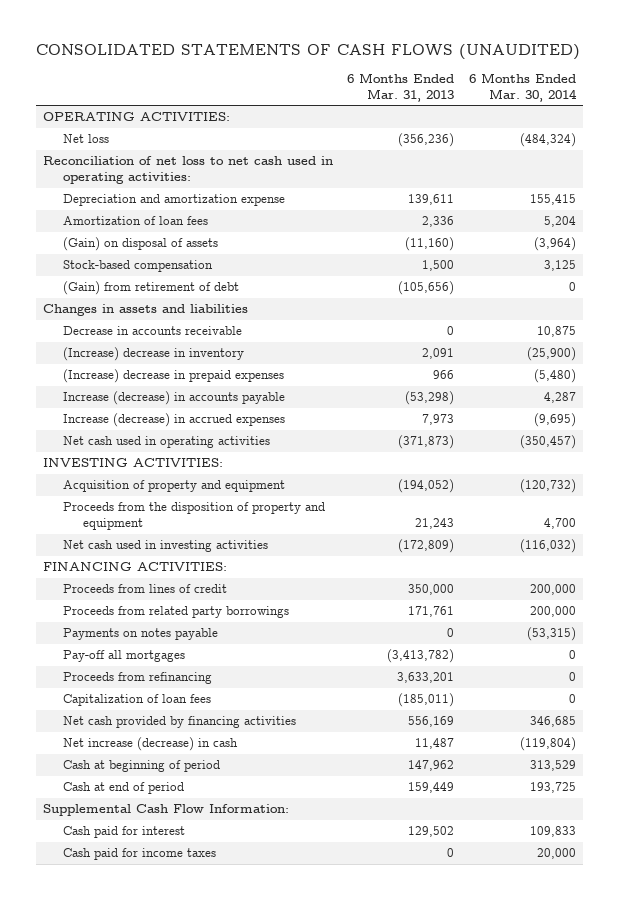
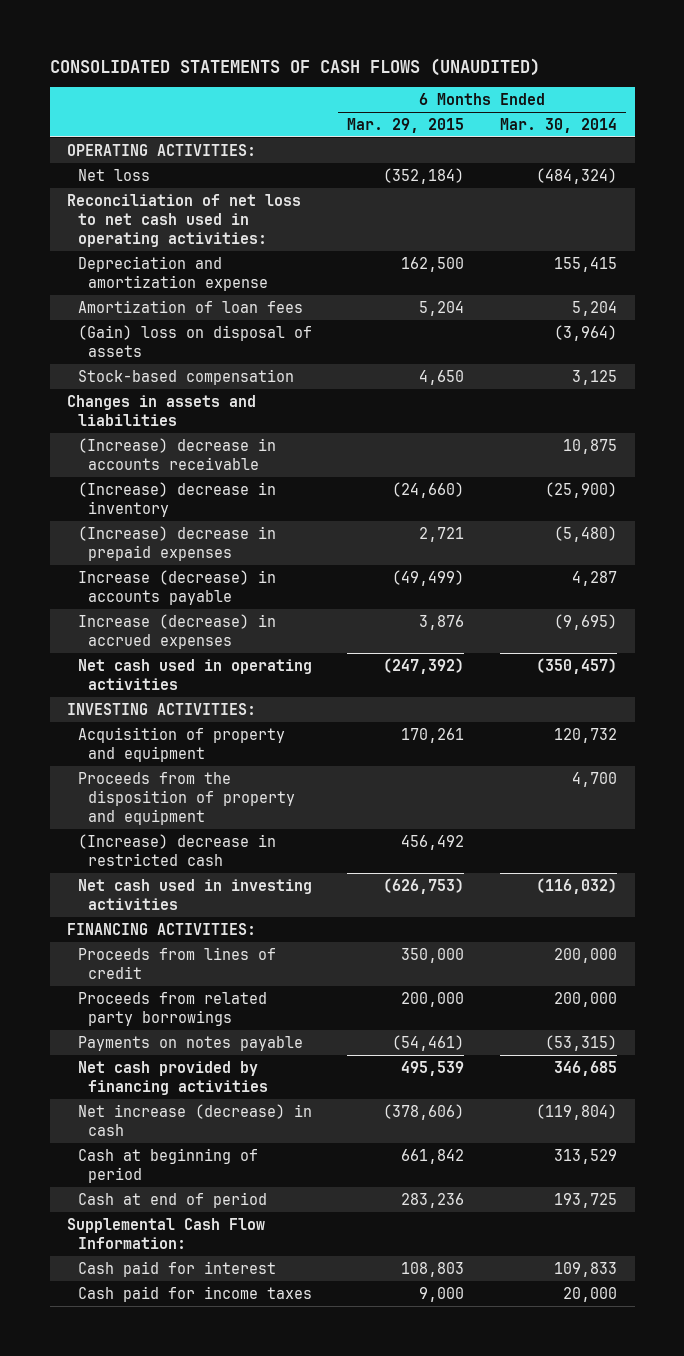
- | 6 Months Ended Mar. 31, 2013 | 6 Months Ended Mar. 30, 2014
+ | 6 Months Ended Mar. 29, 2015 | 6 Months Ended Mar. 30, 2014
- (Gain) on disposal of assets | (11,160) | (3,964)
+ (Gain) loss on disposal of assets | | (3,964)
- (Gain) from retirement of debt | (105,656) | 0
- Decrease in accounts receivable | 0 | 10,875
+ (Increase) decrease in accounts receivable | | 10,875
- Acquisition of property and equipment | (194,052) | (120,732)
+ Acquisition of property and equipment | 170,261 | 120,732
+ (Increase) decrease in restricted cash | 456,492 |
- Pay-off all mortgages | (3,413,782) | 0
- Proceeds from refinancing | 3,633,201 | 0
- Capitalization of loan fees | (185,011) | 0

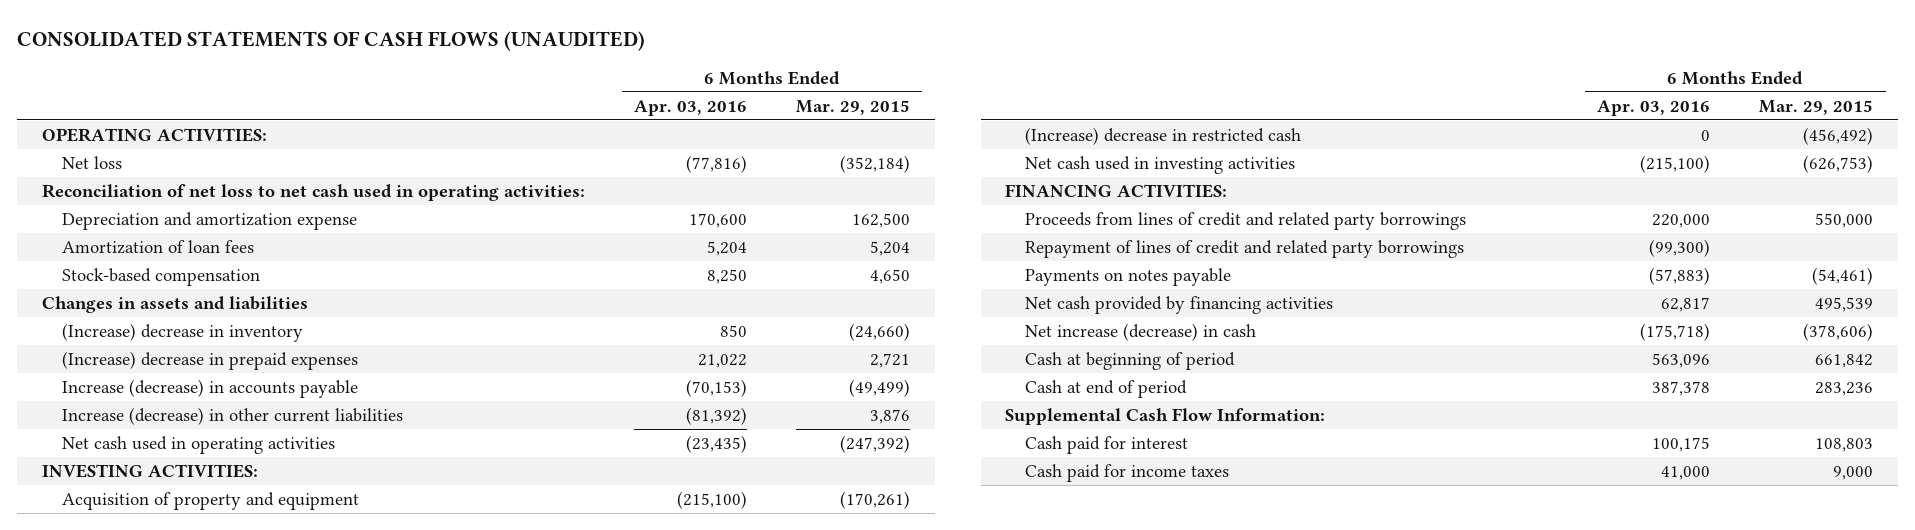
- | 6 Months Ended Mar. 29, 2015 | 6 Months Ended Mar. 30, 2014
+ | 6 Months Ended Apr. 03, 2016 | 6 Months Ended Mar. 29, 2015
- (Gain) loss on disposal of assets | | (3,964)
- (Increase) decrease in accounts receivable | | 10,875
- Increase (decrease) in accrued expenses | 3,876 | (9,695)
+ Increase (decrease) in other current liabilities | (81,392) | 3,876
- Acquisition of property and equipment | 170,261 | 120,732
- Proceeds from the disposition of property and equipment | | 4,700
- (Increase) decrease in restricted cash | 456,492 |
+ Acquisition of property and equipment | (215,100) | (170,261)
+ (Increase) decrease in restricted cash | 0 | (456,492)
- Proceeds from lines of credit | 350,000 | 200,000
- Proceeds from related party borrowings | 200,000 | 200,000
+ Proceeds from lines of credit and related party borrowings | 220,000 | 550,000
+ Repayment of lines of credit and related party borrowings | (99,300) |

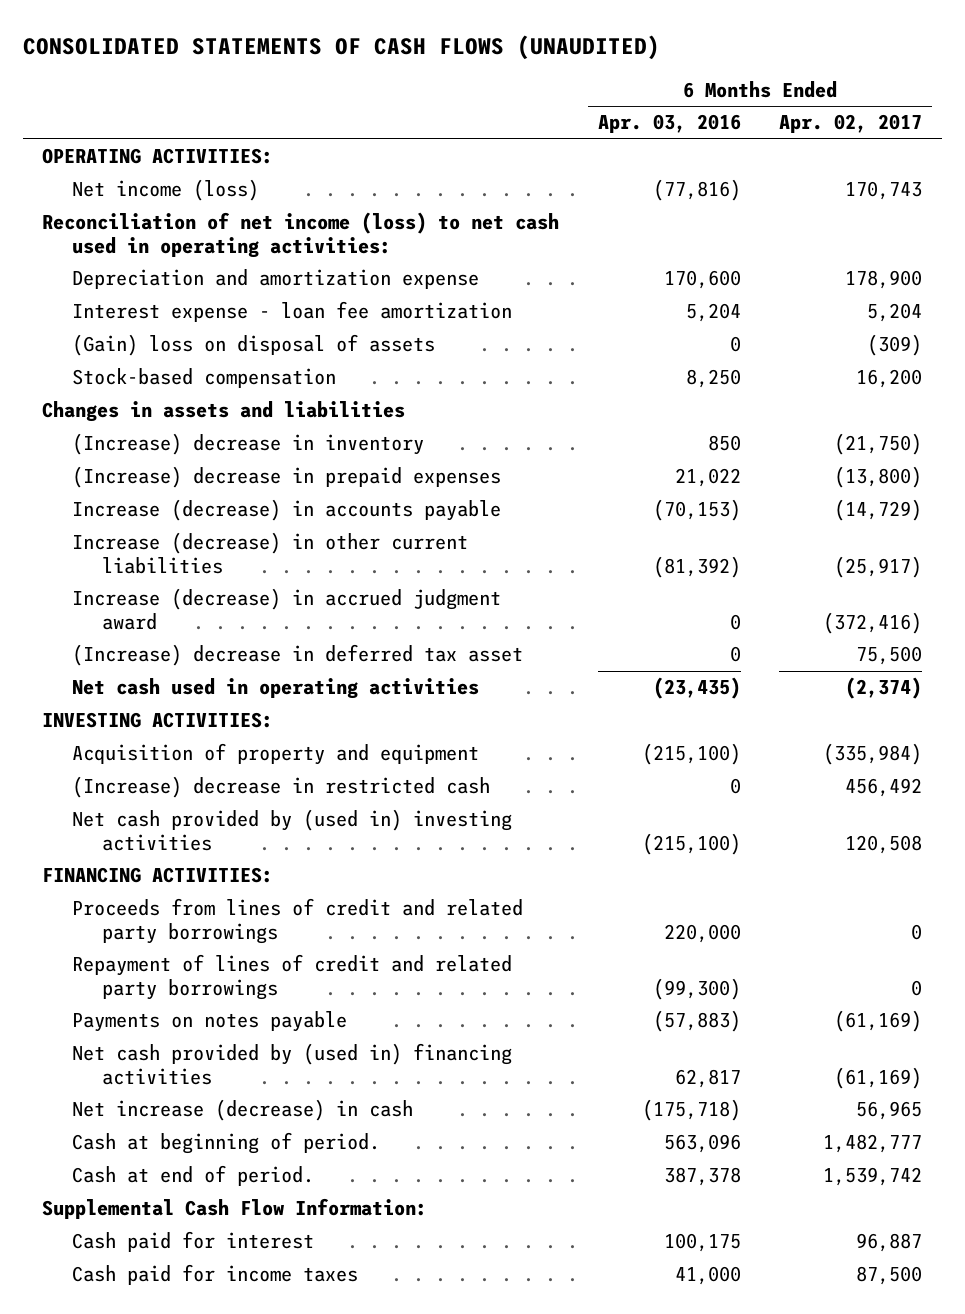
- | 6 Months Ended Apr. 03, 2016 | 6 Months Ended Mar. 29, 2015
+ | 6 Months Ended Apr. 03, 2016 | 6 Months Ended Apr. 02, 2017
- Net loss | (77,816) | (352,184)
- Reconciliation of net loss to net cash used in operating activities:
+ Net income (loss) | (77,816) | 170,743
+ Reconciliation of net income (loss) to net cash used in operating activities:
- Amortization of loan fees | 5,204 | 5,204
+ Interest expense - loan fee amortization | 5,204 | 5,204
+ (Gain) loss on disposal of assets | 0 | (309)
+ Increase (decrease) in accrued judgment award | 0 | (372,416)
+ (Increase) decrease in deferred tax asset | 0 | 75,500
- Net cash used in investing activities | (215,100) | (626,753)
+ Net cash provided by (used in) investing activities | (215,100) | 120,508
- Net cash provided by financing activities | 62,817 | 495,539
+ Net cash provided by (used in) financing activities | 62,817 | (61,169)
- Cash at beginning of period | 563,096 | 661,842
- Cash at end of period | 387,378 | 283,236
+ Cash at beginning of period. | 563,096 | 1,482,777
+ Cash at end of period. | 387,378 | 1,539,742

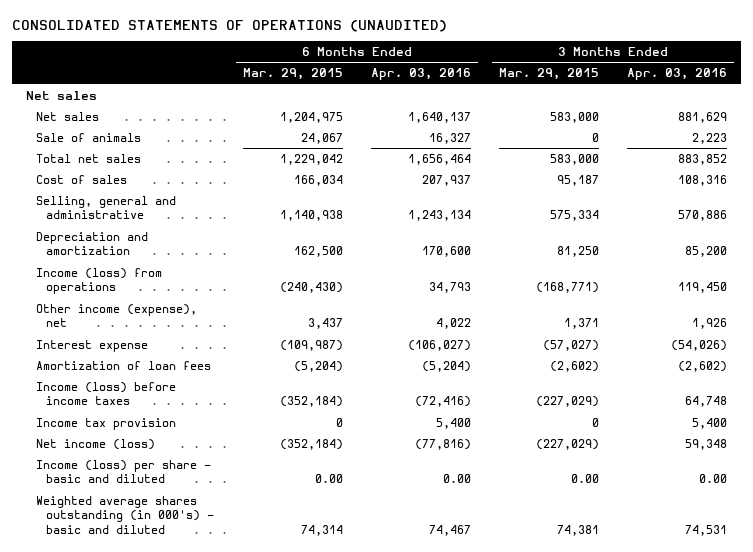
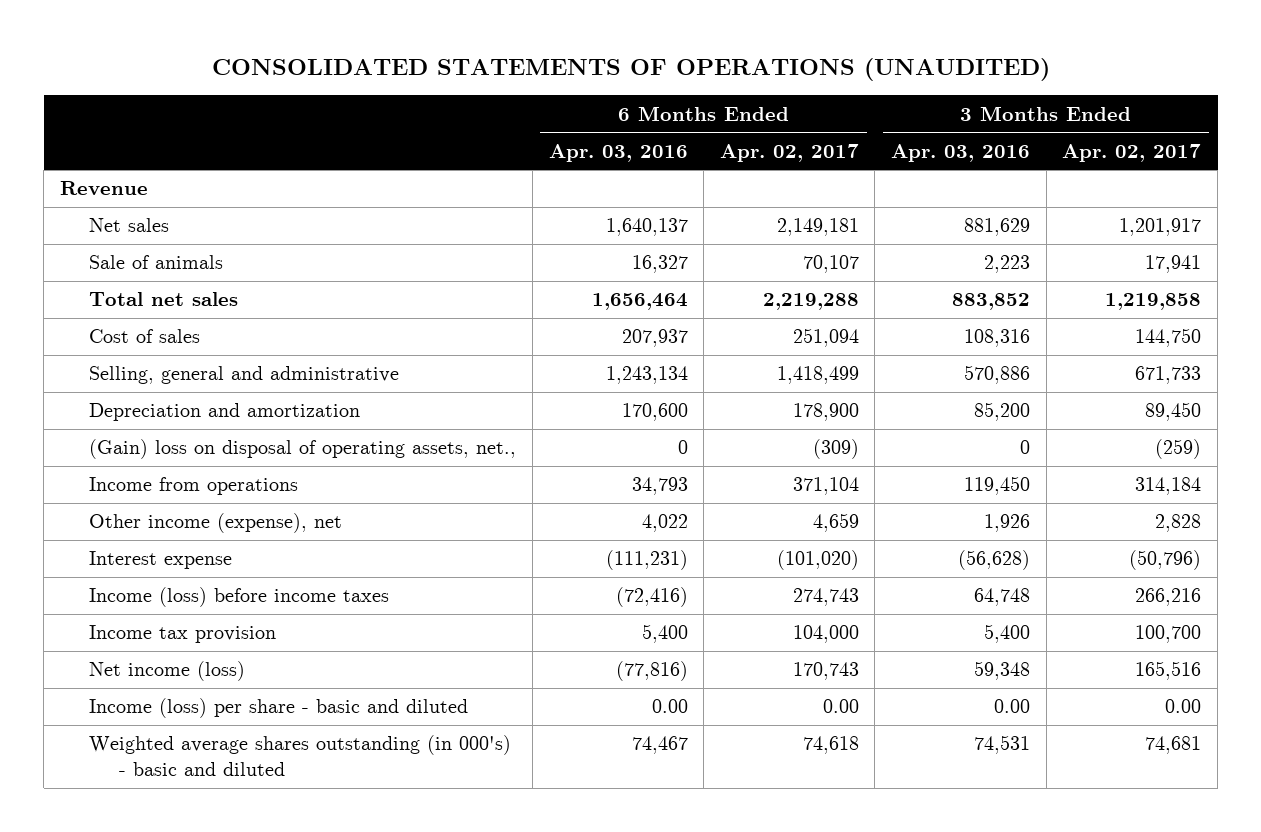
- | 6 Months Ended Mar. 29, 2015 | 6 Months Ended Apr. 03, 2016 | 3 Months Ended Mar. 29, 2015 | 3 Months Ended Apr. 03, 2016
+ | 6 Months Ended Apr. 03, 2016 | 6 Months Ended Apr. 02, 2017 | 3 Months Ended Apr. 03, 2016 | 3 Months Ended Apr. 02, 2017
- Net sales
+ Revenue
- Income (loss) from operations | (240,430) | 34,793 | (168,771) | 119,450
+ (Gain) loss on disposal of operating assets, net., | 0 | (309) | 0 | (259)
+ Income from operations | 34,793 | 371,104 | 119,450 | 314,184
- Interest expense | (109,987) | (106,027) | (57,027) | (54,026)
- Amortization of loan fees | (5,204) | (5,204) | (2,602) | (2,602)
+ Interest expense | (111,231) | (101,020) | (56,628) | (50,796)

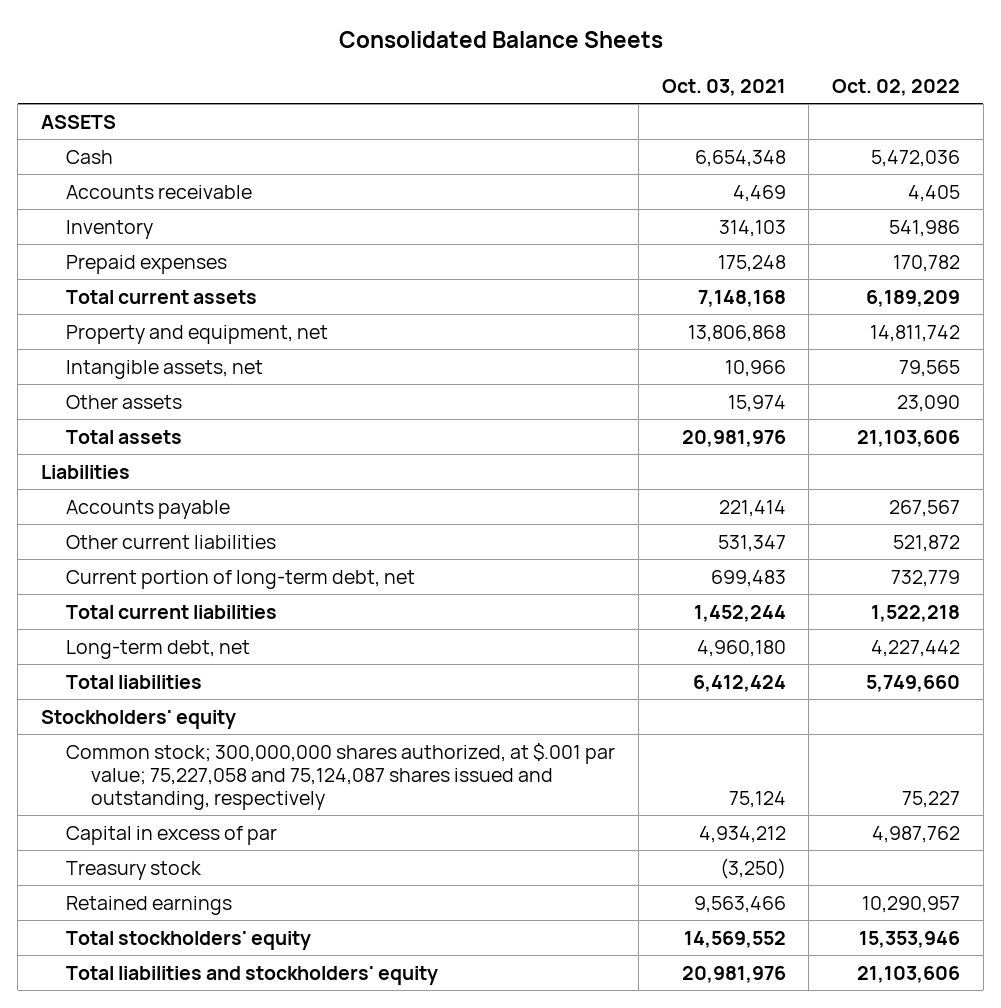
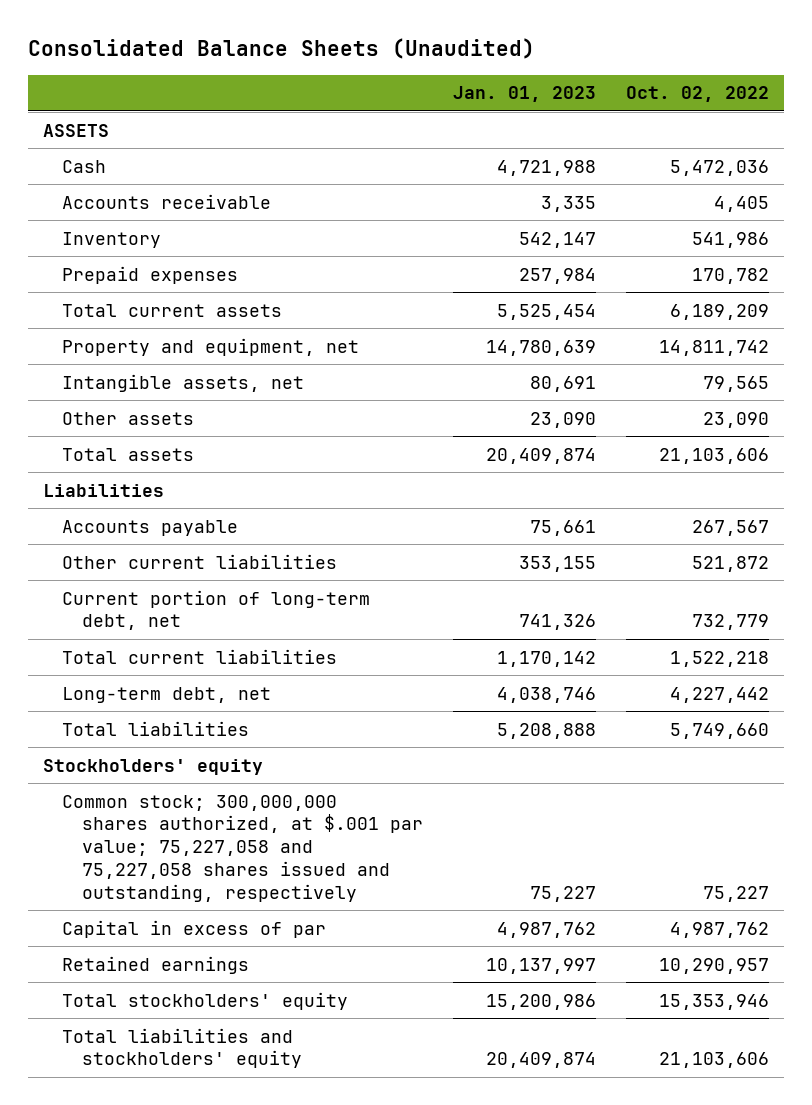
- Consolidated Balance Sheets
+ Consolidated Balance Sheets (Unaudited)
- | Oct. 03, 2021 | Oct. 02, 2022
+ | Jan. 01, 2023 | Oct. 02, 2022
- Common stock; 300,000,000 shares authorized, at $.001 par value; 75,227,058 and 75,124,087 shares issued and outstanding, respectively | 75,124 | 75,227
+ Common stock; 300,000,000 shares authorized, at $.001 par value; 75,227,058 and 75,227,058 shares issued and outstanding, respectively | 75,227 | 75,227
- Treasury stock | (3,250) |

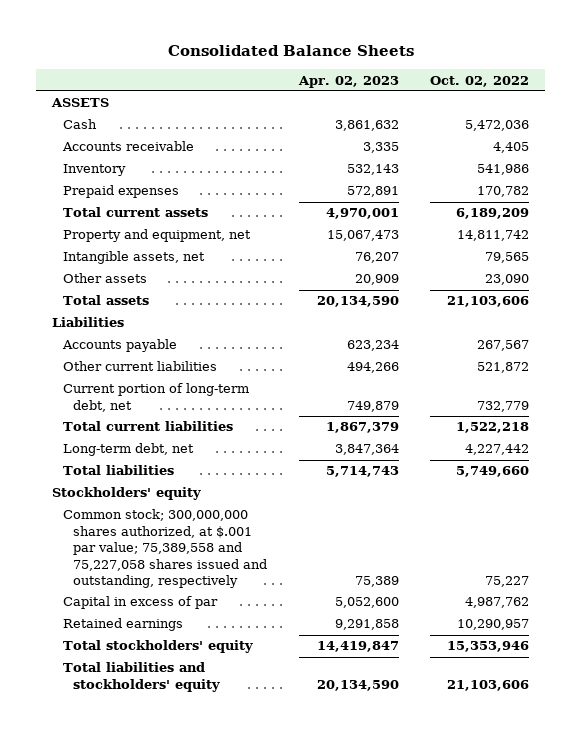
- Consolidated Balance Sheets (Unaudited)
+ Consolidated Balance Sheets
- | Jan. 01, 2023 | Oct. 02, 2022
+ | Apr. 02, 2023 | Oct. 02, 2022
- Common stock; 300,000,000 shares authorized, at $.001 par value; 75,227,058 and 75,227,058 shares issued and outstanding, respectively | 75,227 | 75,227
+ Common stock; 300,000,000 shares authorized, at $.001 par value; 75,389,558 and 75,227,058 shares issued and outstanding, respectively | 75,389 | 75,227

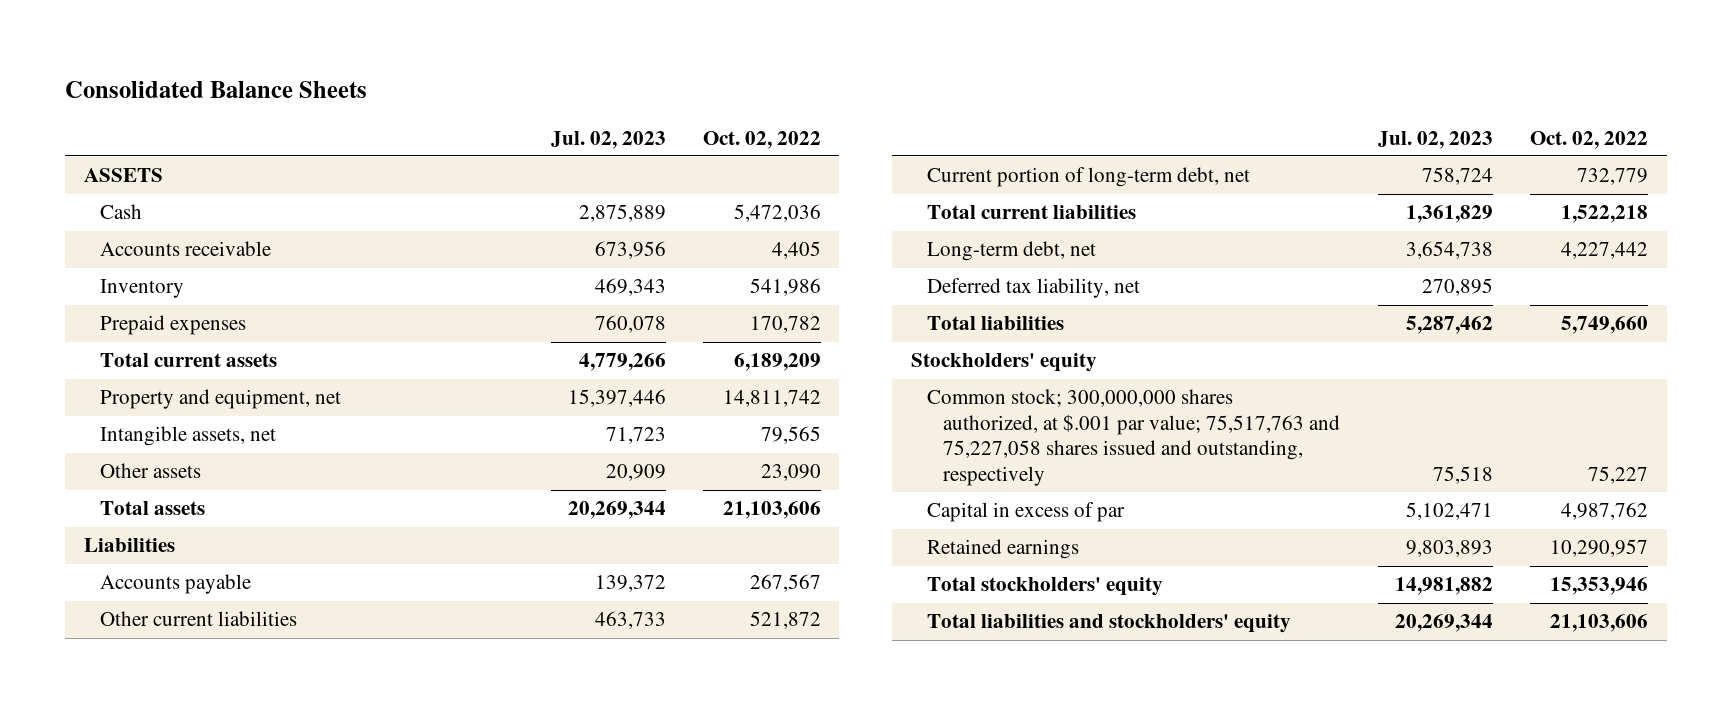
- | Apr. 02, 2023 | Oct. 02, 2022
+ | Jul. 02, 2023 | Oct. 02, 2022
+ Deferred tax liability, net | 270,895 |
- Common stock; 300,000,000 shares authorized, at $.001 par value; 75,389,558 and 75,227,058 shares issued and outstanding, respectively | 75,389 | 75,227
+ Common stock; 300,000,000 shares authorized, at $.001 par value; 75,517,763 and 75,227,058 shares issued and outstanding, respectively | 75,518 | 75,227

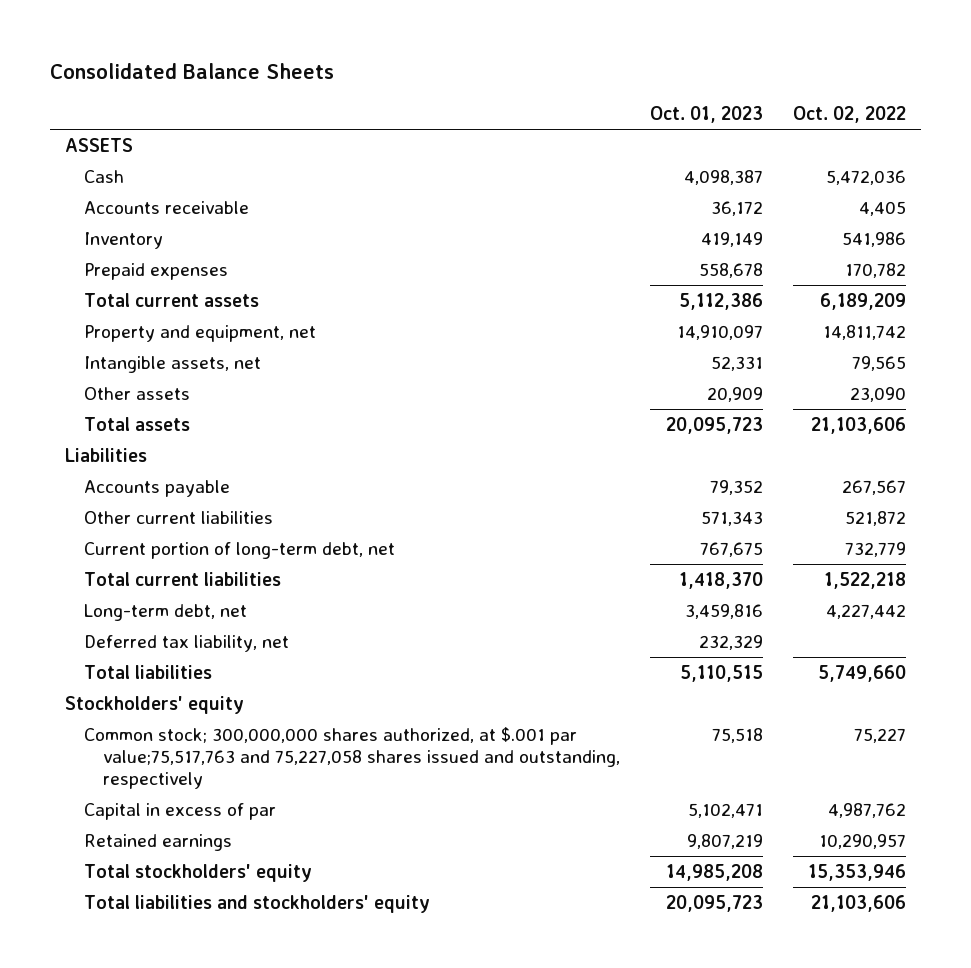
- | Jul. 02, 2023 | Oct. 02, 2022
+ | Oct. 01, 2023 | Oct. 02, 2022
- Common stock; 300,000,000 shares authorized, at $.001 par value; 75,517,763 and 75,227,058 shares issued and outstanding, respectively | 75,518 | 75,227
+ Common stock; 300,000,000 shares authorized, at $.001 par value;75,517,763 and 75,227,058 shares issued and outstanding, respectively | 75,518 | 75,227

